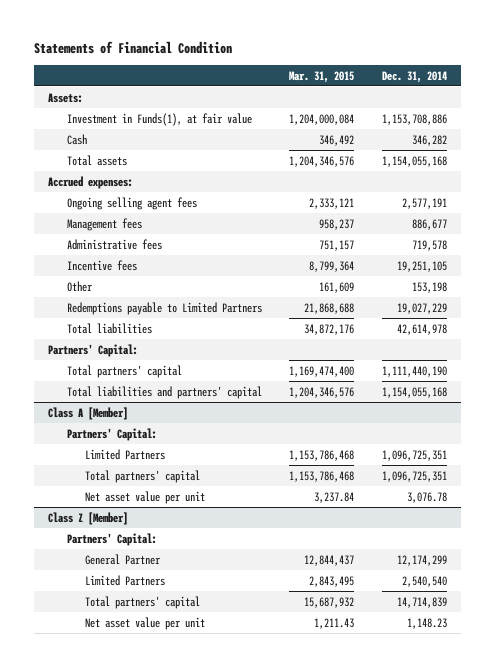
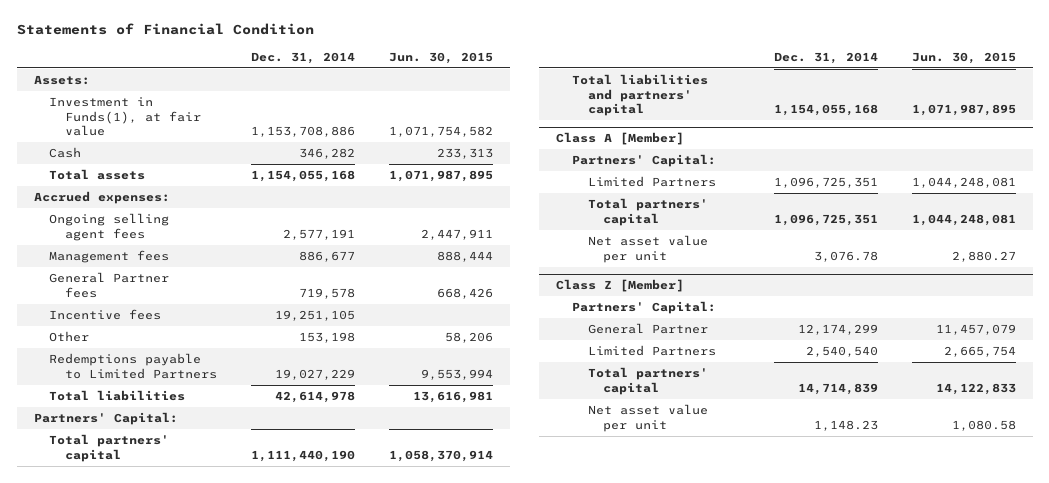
- | Mar. 31, 2015 | Dec. 31, 2014
+ | Dec. 31, 2014 | Jun. 30, 2015
- Administrative fees | 751,157 | 719,578
+ General Partner fees | 719,578 | 668,426

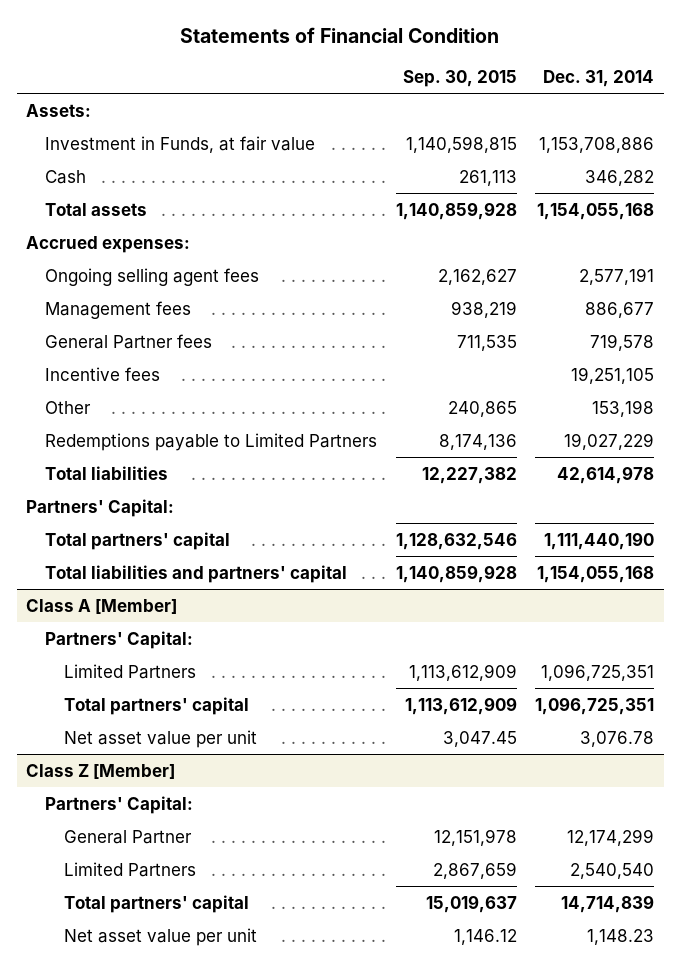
- | Dec. 31, 2014 | Jun. 30, 2015
+ | Sep. 30, 2015 | Dec. 31, 2014
- Investment in Funds(1), at fair value | 1,153,708,886 | 1,071,754,582
+ Investment in Funds, at fair value | 1,140,598,815 | 1,153,708,886

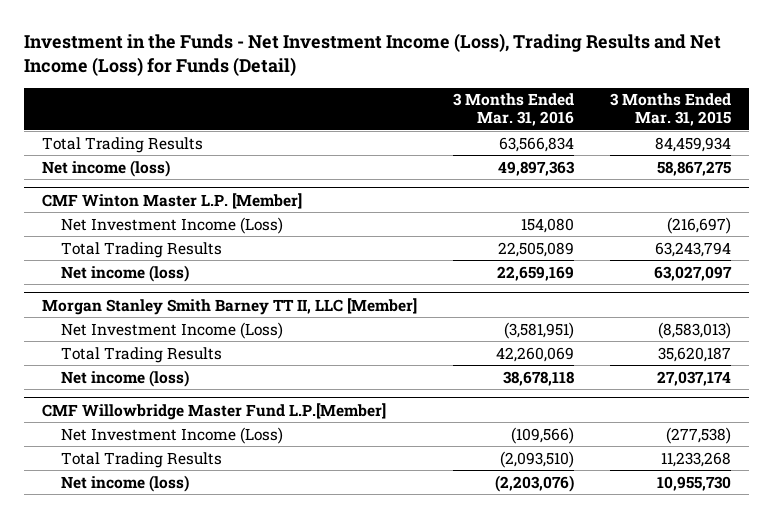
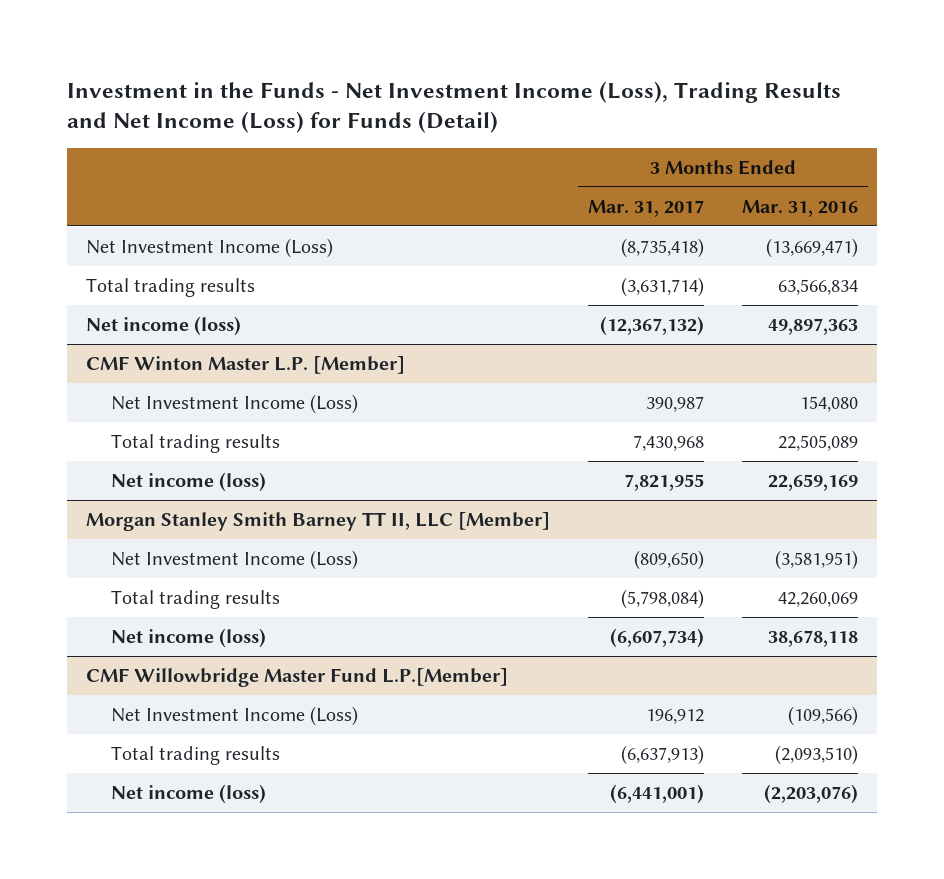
- | 3 Months Ended Mar. 31, 2016 | 3 Months Ended Mar. 31, 2015
+ | 3 Months Ended Mar. 31, 2017 | 3 Months Ended Mar. 31, 2016
- Total Trading Results | 63,566,834 | 84,459,934
+ Net Investment Income (Loss) | (8,735,418) | (13,669,471)
+ Total trading results | (3,631,714) | 63,566,834
@ CMF Winton Master L.P. [Member]
- Total Trading Results | 22,505,089 | 63,243,794
+ Total trading results | 7,430,968 | 22,505,089
@ Morgan Stanley Smith Barney TT II, LLC [Member]
- Total Trading Results | 42,260,069 | 35,620,187
+ Total trading results | (5,798,084) | 42,260,069
@ CMF Willowbridge Master Fund L.P.[Member]
- Total Trading Results | (2,093,510) | 11,233,268
+ Total trading results | (6,637,913) | (2,093,510)

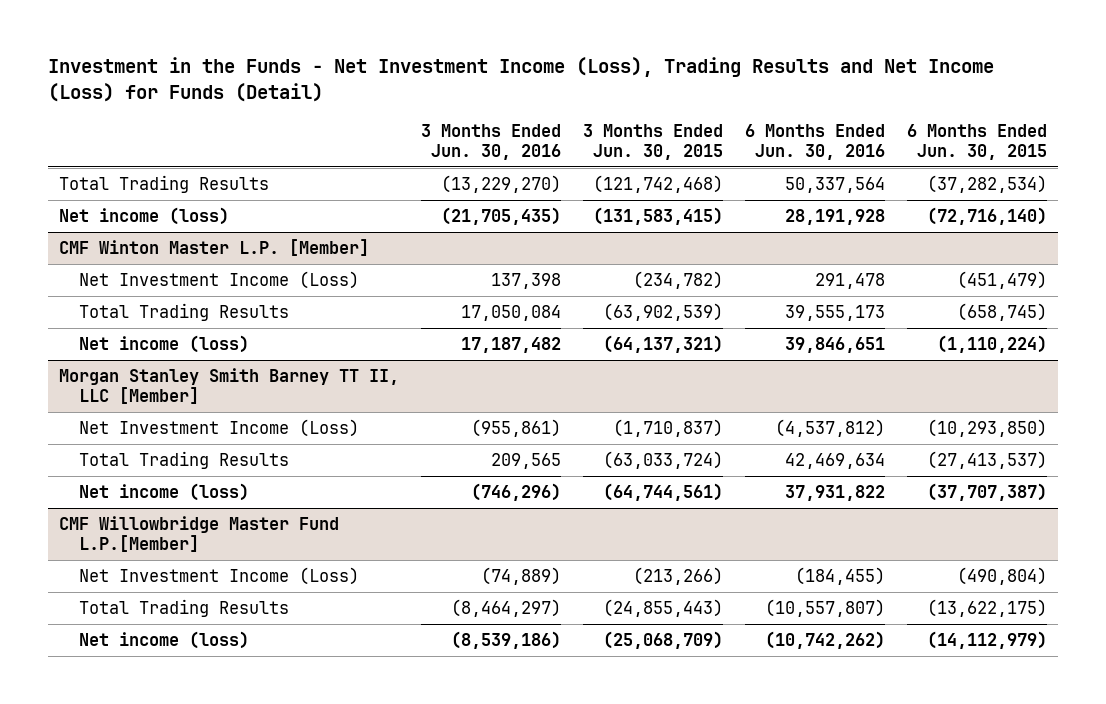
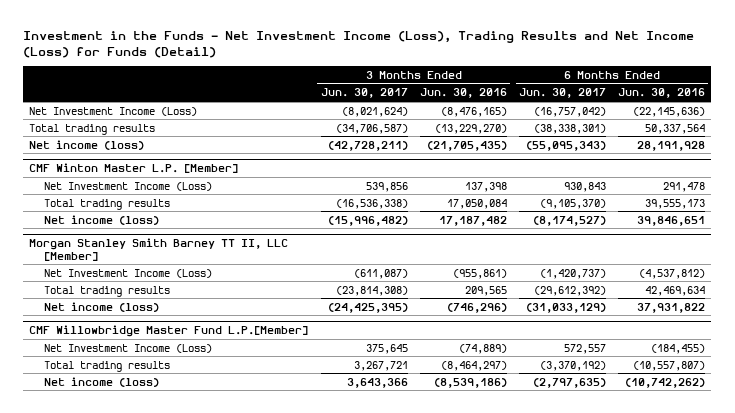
- | 3 Months Ended Jun. 30, 2016 | 3 Months Ended Jun. 30, 2015 | 6 Months Ended Jun. 30, 2016 | 6 Months Ended Jun. 30, 2015
+ | 3 Months Ended Jun. 30, 2017 | 3 Months Ended Jun. 30, 2016 | 6 Months Ended Jun. 30, 2017 | 6 Months Ended Jun. 30, 2016
- Total Trading Results | (13,229,270) | (121,742,468) | 50,337,564 | (37,282,534)
+ Net Investment Income (Loss) | (8,021,624) | (8,476,165) | (16,757,042) | (22,145,636)
+ Total trading results | (34,706,587) | (13,229,270) | (38,338,301) | 50,337,564
@ CMF Winton Master L.P. [Member]
- Total Trading Results | 17,050,084 | (63,902,539) | 39,555,173 | (658,745)
+ Total trading results | (16,536,338) | 17,050,084 | (9,105,370) | 39,555,173
@ Morgan Stanley Smith Barney TT II, LLC [Member]
- Total Trading Results | 209,565 | (63,033,724) | 42,469,634 | (27,413,537)
+ Total trading results | (23,814,308) | 209,565 | (29,612,392) | 42,469,634
@ CMF Willowbridge Master Fund L.P.[Member]
- Total Trading Results | (8,464,297) | (24,855,443) | (10,557,807) | (13,622,175)
+ Total trading results | 3,267,721 | (8,464,297) | (3,370,192) | (10,557,807)

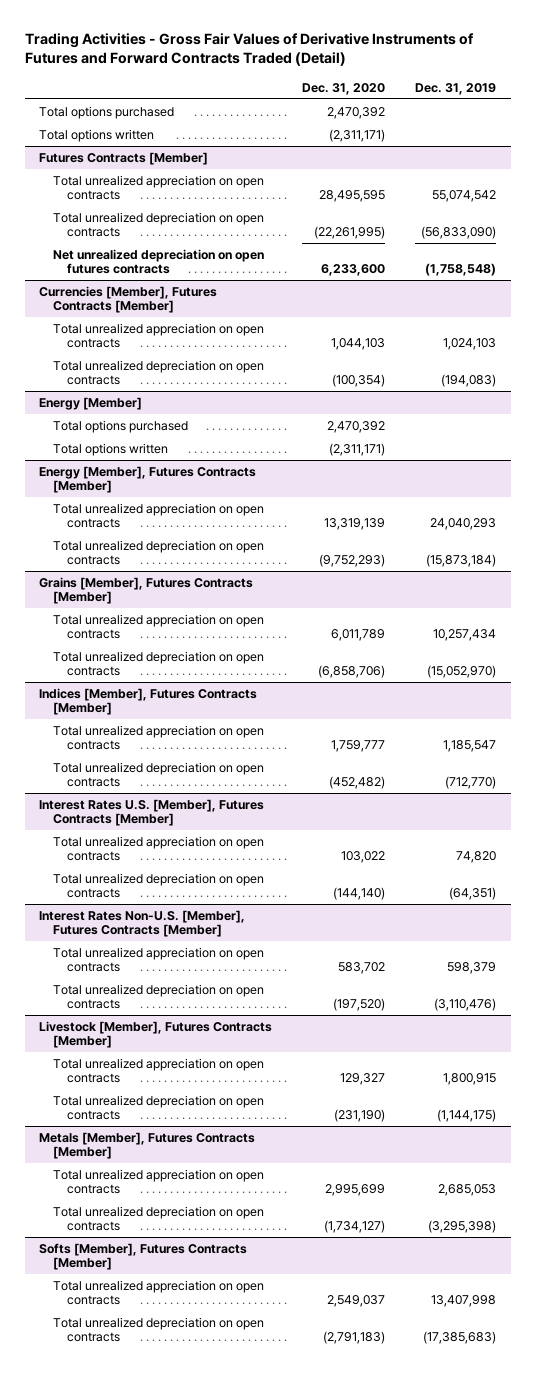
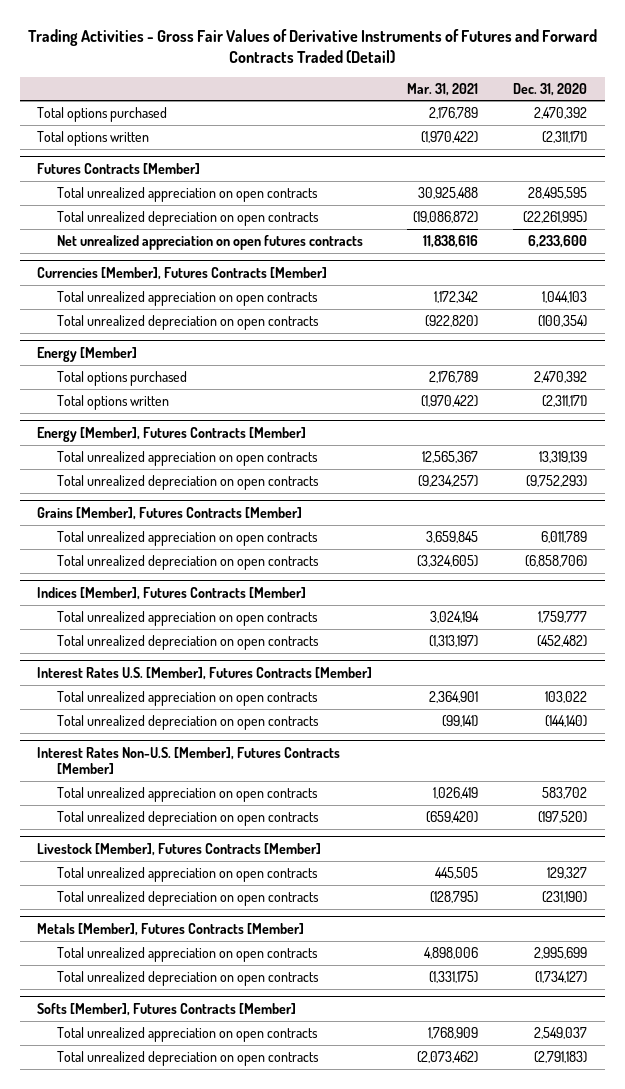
- | Dec. 31, 2020 | Dec. 31, 2019
+ | Mar. 31, 2021 | Dec. 31, 2020
@ Futures Contracts [Member]
- Net unrealized depreciation on open futures contracts | 6,233,600 | (1,758,548)
+ Net unrealized appreciation on open futures contracts | 11,838,616 | 6,233,600

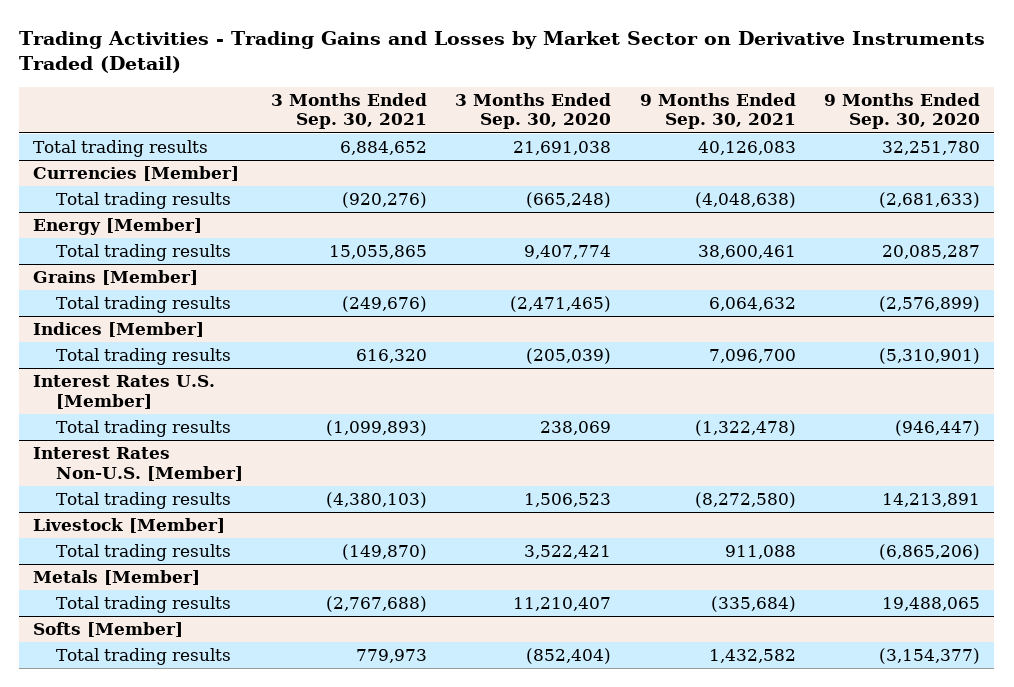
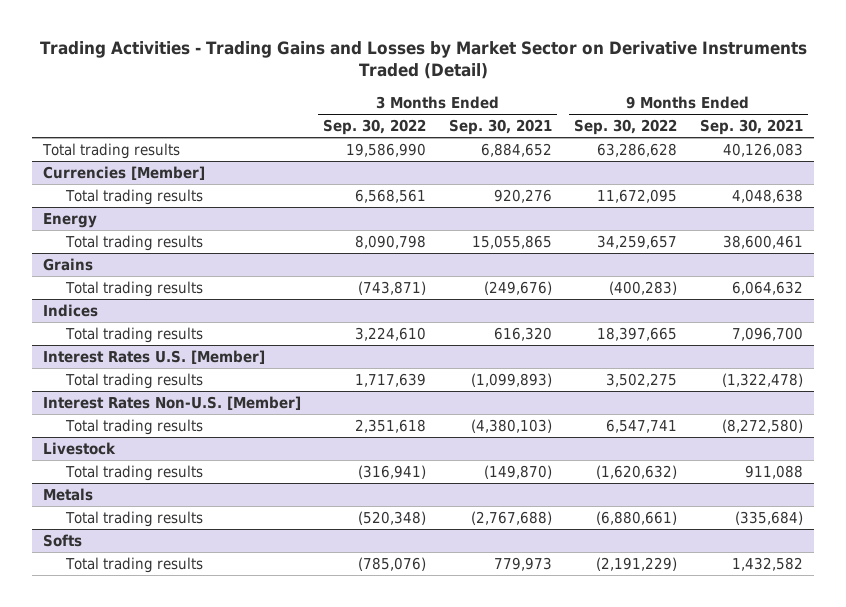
- | 3 Months Ended Sep. 30, 2021 | 3 Months Ended Sep. 30, 2020 | 9 Months Ended Sep. 30, 2021 | 9 Months Ended Sep. 30, 2020
+ | 3 Months Ended Sep. 30, 2022 | 3 Months Ended Sep. 30, 2021 | 9 Months Ended Sep. 30, 2022 | 9 Months Ended Sep. 30, 2021
@ Currencies [Member]
- Total trading results | (920,276) | (665,248) | (4,048,638) | (2,681,633)
- Energy [Member]
@ Currencies [Member]
+ Total trading results | 6,568,561 | 920,276 | 11,672,095 | 4,048,638
+ Energy
- Grains [Member]
+ Grains
- Indices [Member]
+ Indices
- Livestock [Member]
+ Livestock
- Metals [Member]
+ Metals
- Softs [Member]
+ Softs

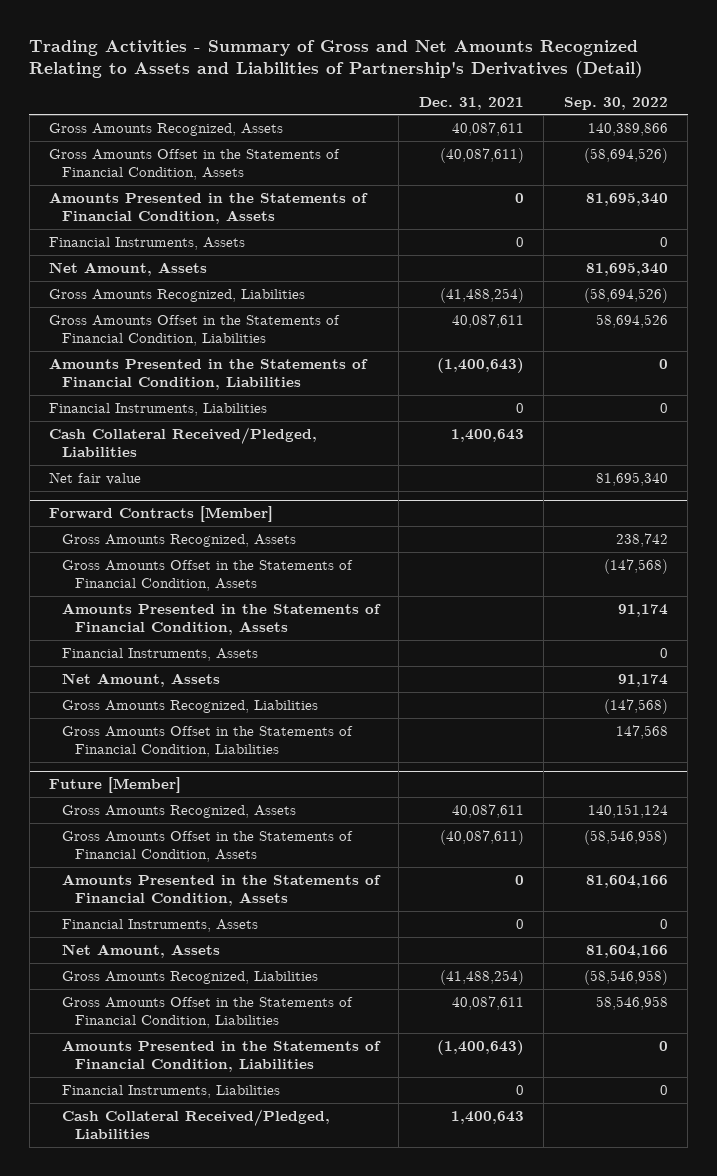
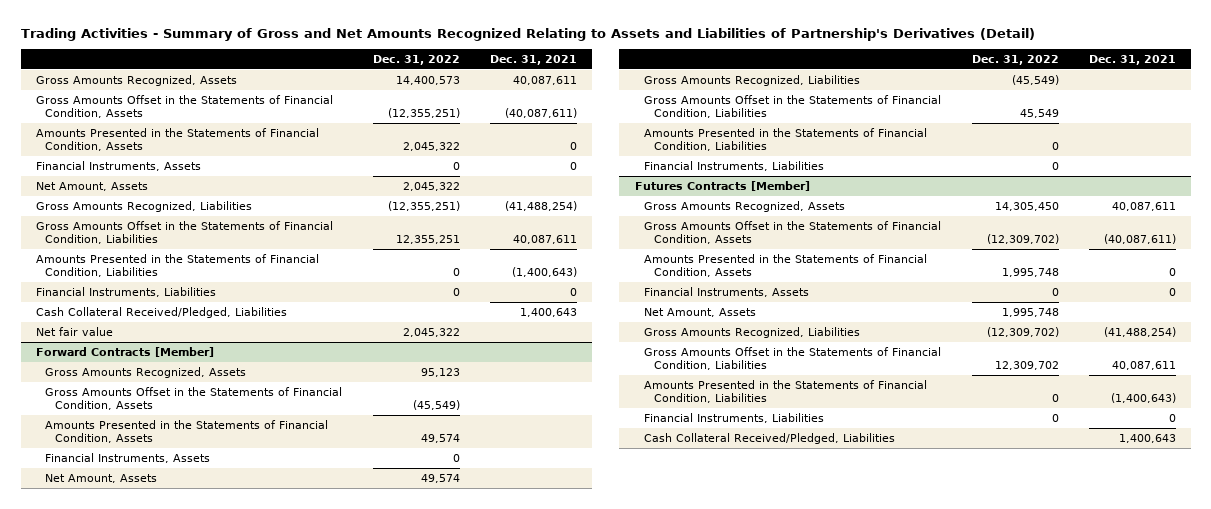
- | Dec. 31, 2021 | Sep. 30, 2022
+ | Dec. 31, 2022 | Dec. 31, 2021
- Future [Member]
@ Forward Contracts [Member]
+ Amounts Presented in the Statements of Financial Condition, Liabilities | 0 |
+ Financial Instruments, Liabilities | 0 |
+ Futures Contracts [Member]

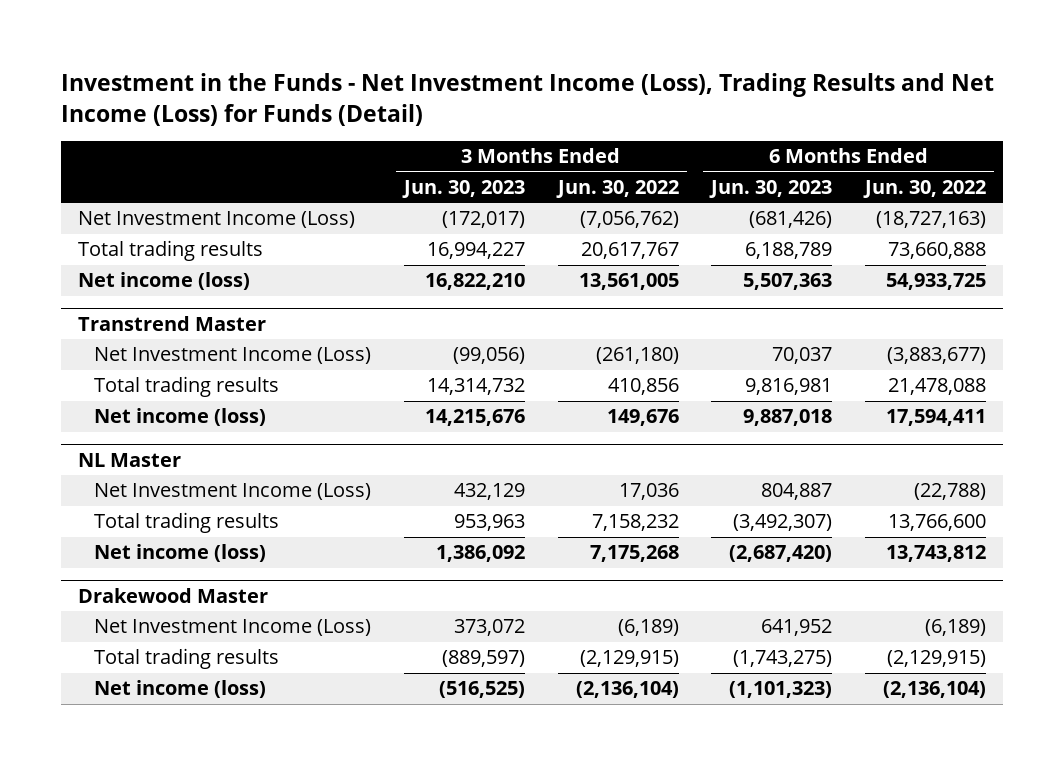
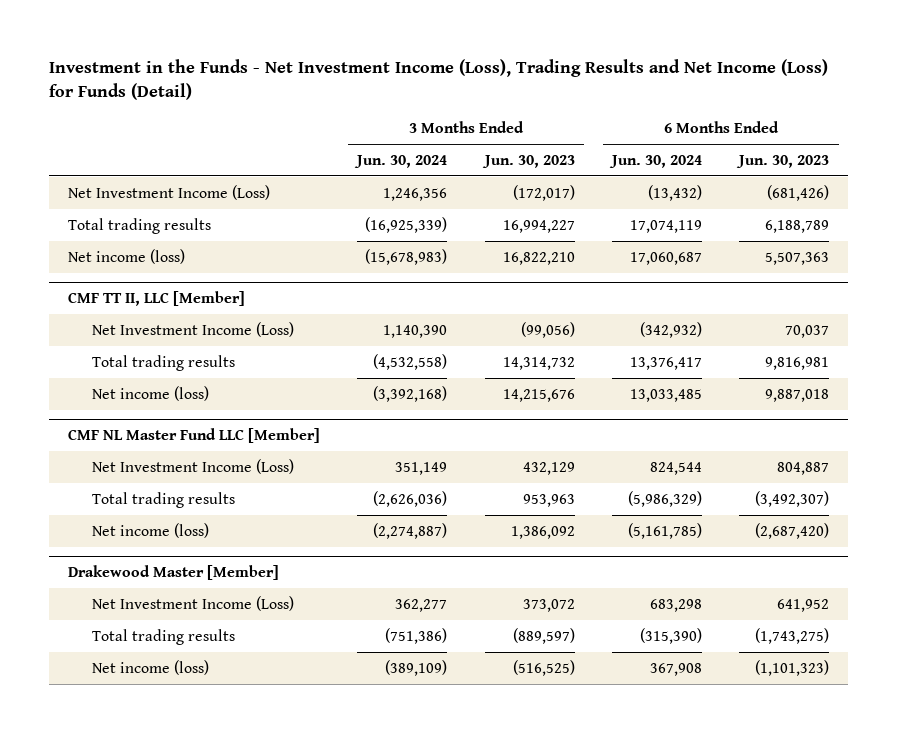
- | 3 Months Ended Jun. 30, 2023 | 3 Months Ended Jun. 30, 2022 | 6 Months Ended Jun. 30, 2023 | 6 Months Ended Jun. 30, 2022
+ | 3 Months Ended Jun. 30, 2024 | 3 Months Ended Jun. 30, 2023 | 6 Months Ended Jun. 30, 2024 | 6 Months Ended Jun. 30, 2023
- Transtrend Master
+ CMF TT II, LLC [Member]
- NL Master
+ CMF NL Master Fund LLC [Member]
- Drakewood Master
+ Drakewood Master [Member]

